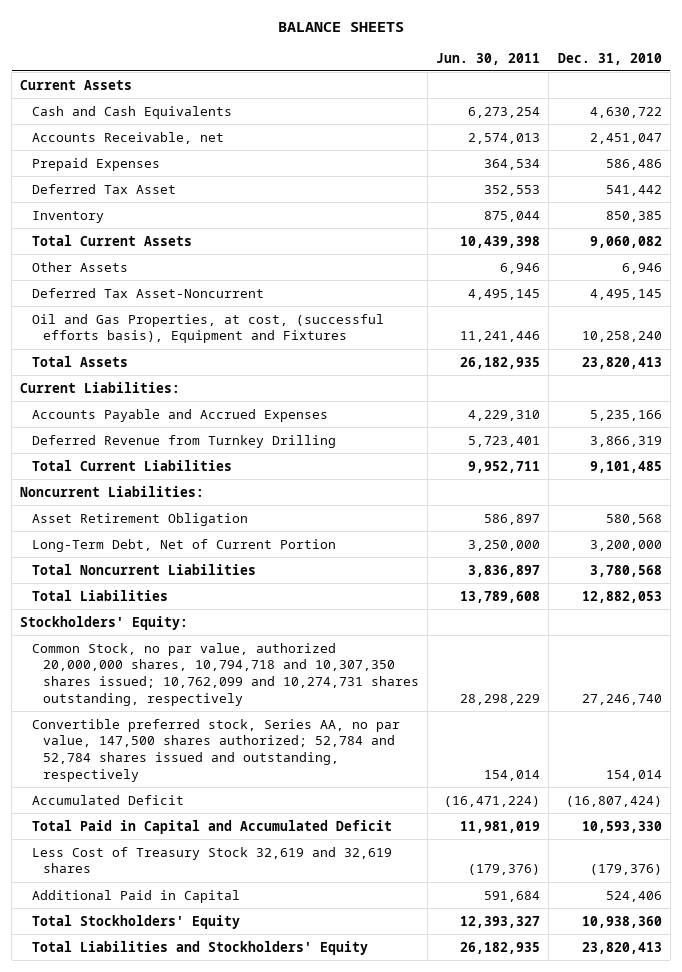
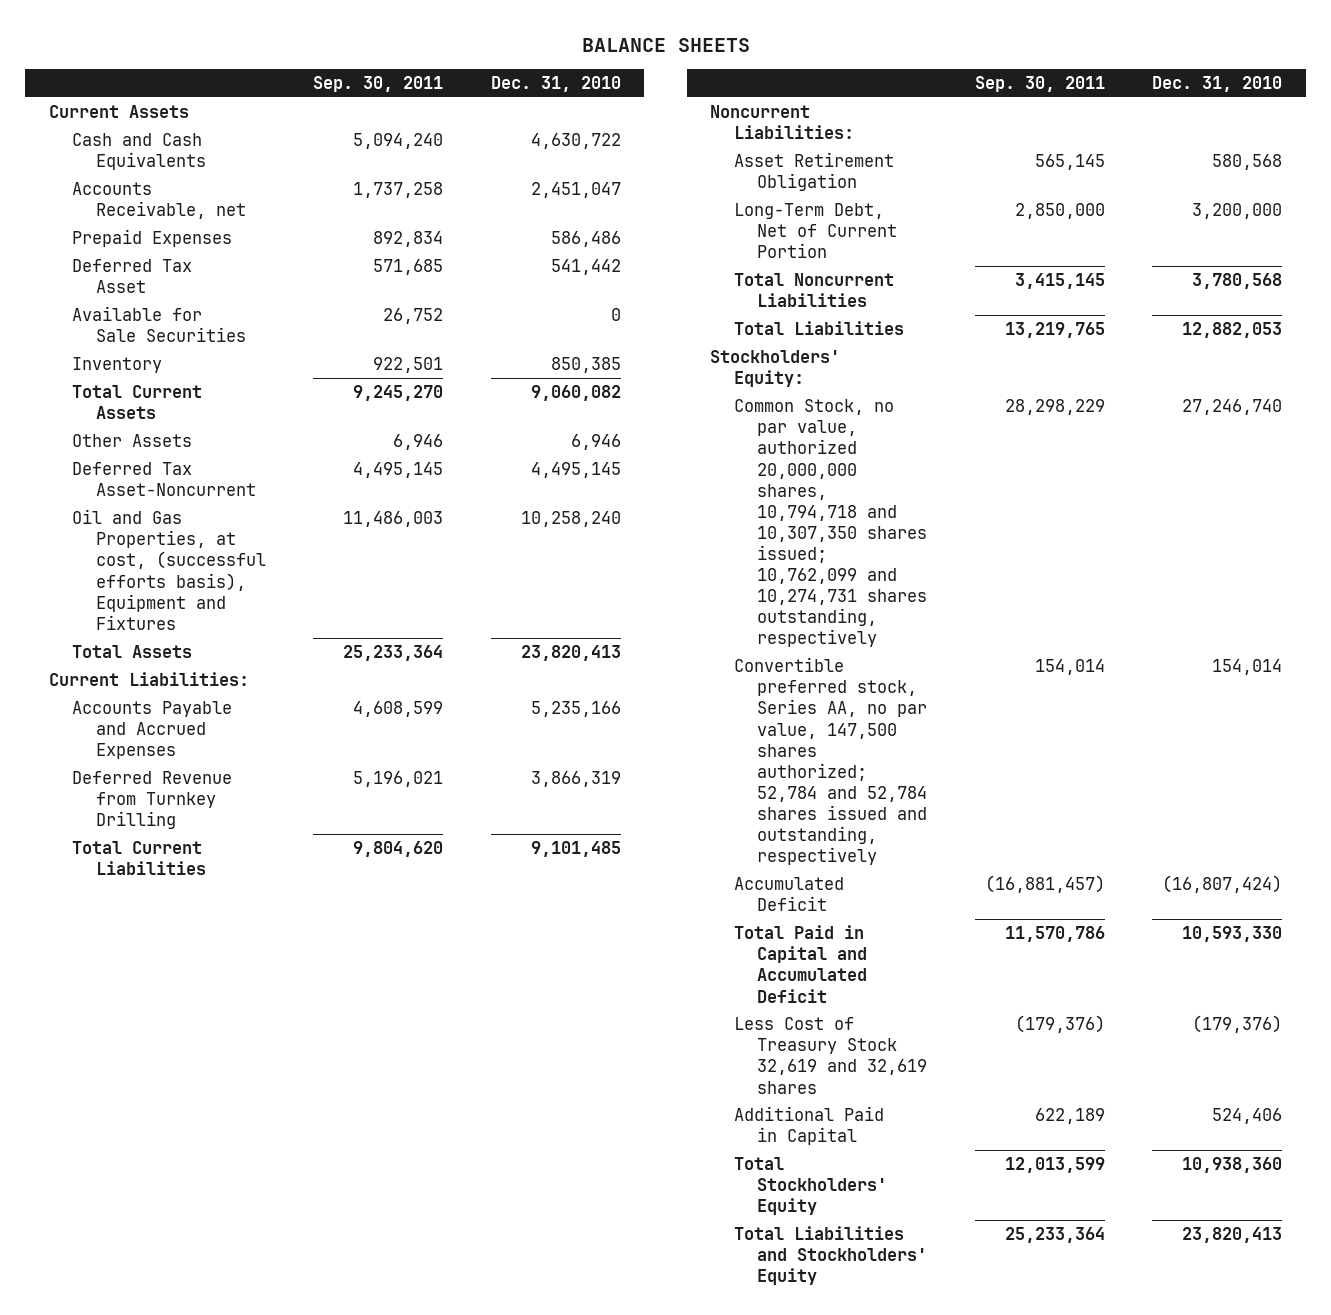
- | Jun. 30, 2011 | Dec. 31, 2010
+ | Sep. 30, 2011 | Dec. 31, 2010
+ Available for Sale Securities | 26,752 | 0

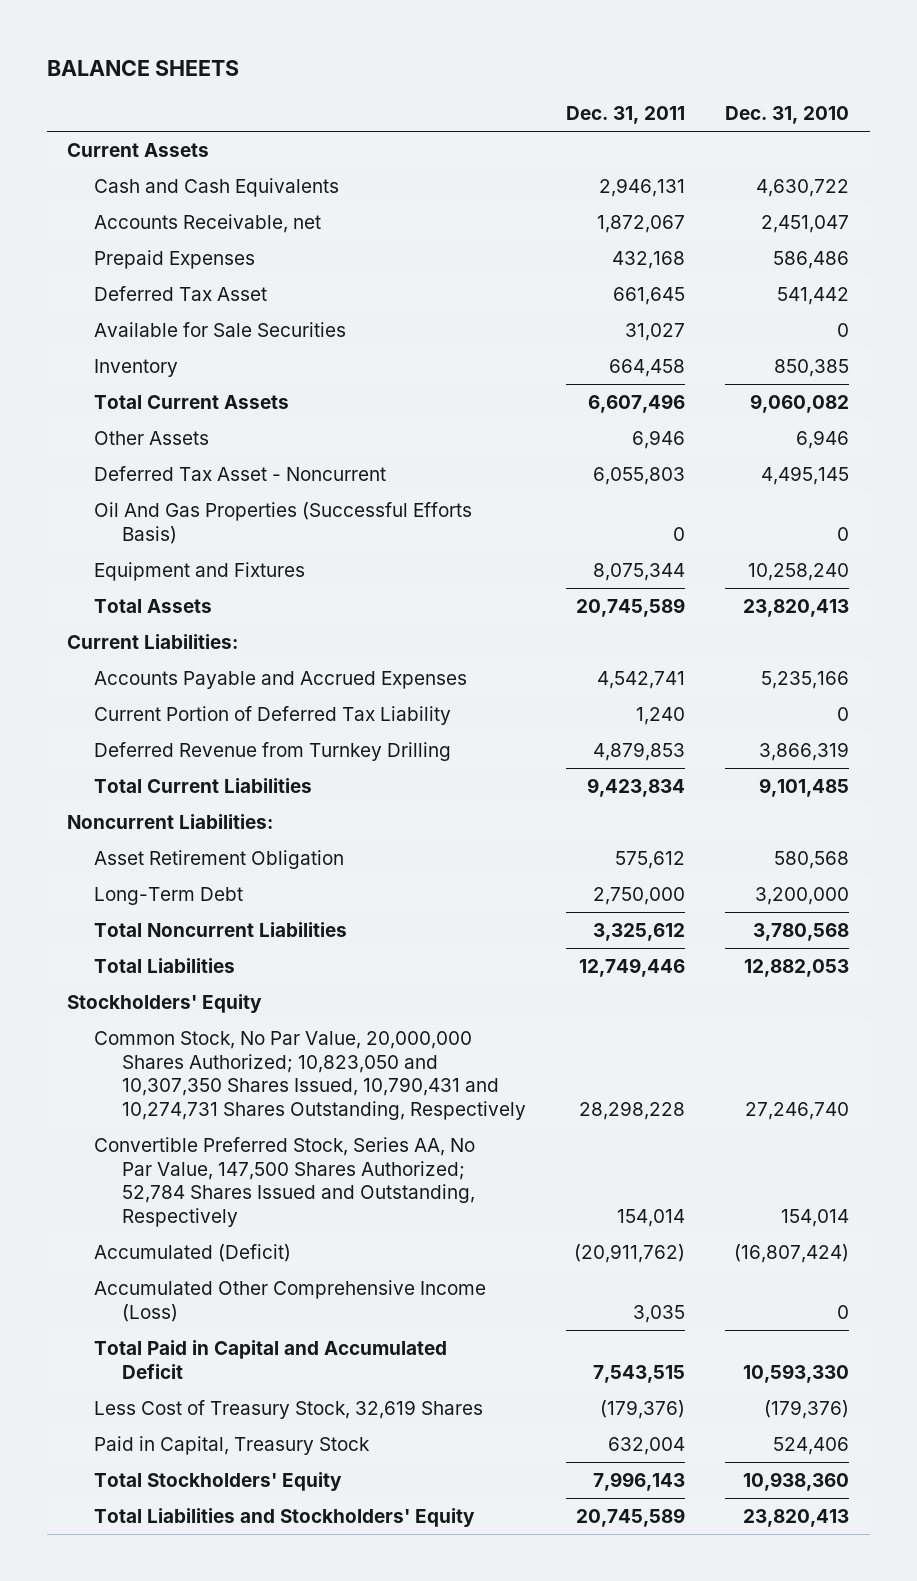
- | Sep. 30, 2011 | Dec. 31, 2010
+ | Dec. 31, 2011 | Dec. 31, 2010
- Deferred Tax Asset-Noncurrent | 4,495,145 | 4,495,145
- Oil and Gas Properties, at cost, (successful efforts basis), Equipment and Fixtures | 11,486,003 | 10,258,240
+ Deferred Tax Asset - Noncurrent | 6,055,803 | 4,495,145
+ Oil And Gas Properties (Successful Efforts Basis) | 0 | 0
+ Equipment and Fixtures | 8,075,344 | 10,258,240
+ Current Portion of Deferred Tax Liability | 1,240 | 0
- Long-Term Debt, Net of Current Portion | 2,850,000 | 3,200,000
+ Long-Term Debt | 2,750,000 | 3,200,000
- Stockholders' Equity:
- Common Stock, no par value, authorized 20,000,000 shares, 10,794,718 and 10,307,350 shares issued; 10,762,099 and 10,274,731 shares outstanding, respectively | 28,298,229 | 27,246,740
- Convertible preferred stock, Series AA, no par value, 147,500 shares authorized; 52,784 and 52,784 shares issued and outstanding, respectively | 154,014 | 154,014
- Accumulated Deficit | (16,881,457) | (16,807,424)
+ Stockholders' Equity
+ Common Stock, No Par Value, 20,000,000 Shares Authorized; 10,823,050 and 10,307,350 Shares Issued, 10,790,431 and 10,274,731 Shares Outstanding, Respectively | 28,298,228 | 27,246,740
+ Convertible Preferred Stock, Series AA, No Par Value, 147,500 Shares Authorized; 52,784 Shares Issued and Outstanding, Respectively | 154,014 | 154,014
+ Accumulated (Deficit) | (20,911,762) | (16,807,424)
+ Accumulated Other Comprehensive Income (Loss) | 3,035 | 0
- Less Cost of Treasury Stock 32,619 and 32,619 shares | (179,376) | (179,376)
- Additional Paid in Capital | 622,189 | 524,406
+ Less Cost of Treasury Stock, 32,619 Shares | (179,376) | (179,376)
+ Paid in Capital, Treasury Stock | 632,004 | 524,406

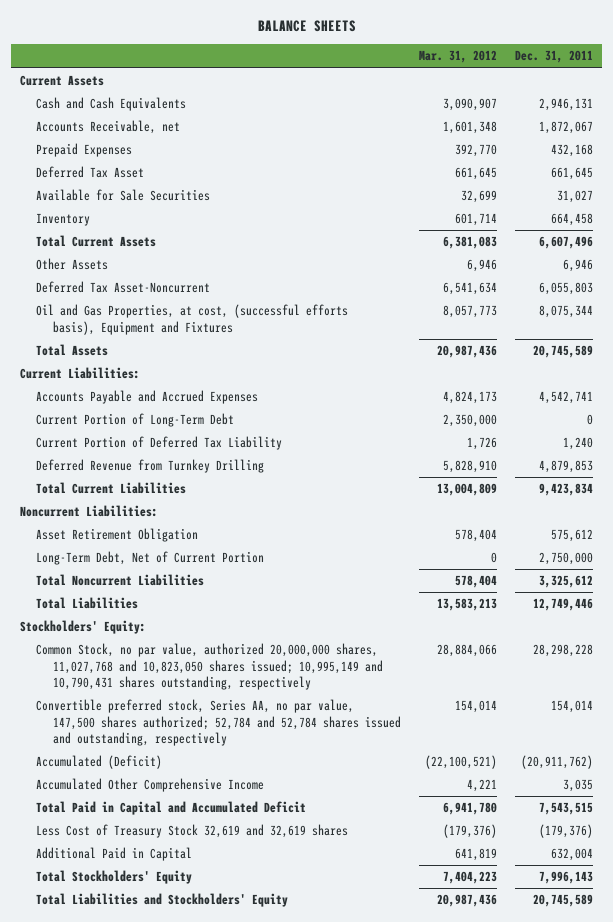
- | Dec. 31, 2011 | Dec. 31, 2010
+ | Mar. 31, 2012 | Dec. 31, 2011
- Deferred Tax Asset - Noncurrent | 6,055,803 | 4,495,145
- Oil And Gas Properties (Successful Efforts Basis) | 0 | 0
- Equipment and Fixtures | 8,075,344 | 10,258,240
+ Deferred Tax Asset-Noncurrent | 6,541,634 | 6,055,803
+ Oil and Gas Properties, at cost, (successful efforts basis), Equipment and Fixtures | 8,057,773 | 8,075,344
+ Current Portion of Long-Term Debt | 2,350,000 | 0
- Long-Term Debt | 2,750,000 | 3,200,000
+ Long-Term Debt, Net of Current Portion | 0 | 2,750,000
- Stockholders' Equity
- Common Stock, No Par Value, 20,000,000 Shares Authorized; 10,823,050 and 10,307,350 Shares Issued, 10,790,431 and 10,274,731 Shares Outstanding, Respectively | 28,298,228 | 27,246,740
- Convertible Preferred Stock, Series AA, No Par Value, 147,500 Shares Authorized; 52,784 Shares Issued and Outstanding, Respectively | 154,014 | 154,014
+ Stockholders' Equity:
+ Common Stock, no par value, authorized 20,000,000 shares, 11,027,768 and 10,823,050 shares issued; 10,995,149 and 10,790,431 shares outstanding, respectively | 28,884,066 | 28,298,228
+ Convertible preferred stock, Series AA, no par value, 147,500 shares authorized; 52,784 and 52,784 shares issued and outstanding, respectively | 154,014 | 154,014
- Accumulated Other Comprehensive Income (Loss) | 3,035 | 0
+ Accumulated Other Comprehensive Income | 4,221 | 3,035
- Less Cost of Treasury Stock, 32,619 Shares | (179,376) | (179,376)
- Paid in Capital, Treasury Stock | 632,004 | 524,406
+ Less Cost of Treasury Stock 32,619 and 32,619 shares | (179,376) | (179,376)
+ Additional Paid in Capital | 641,819 | 632,004

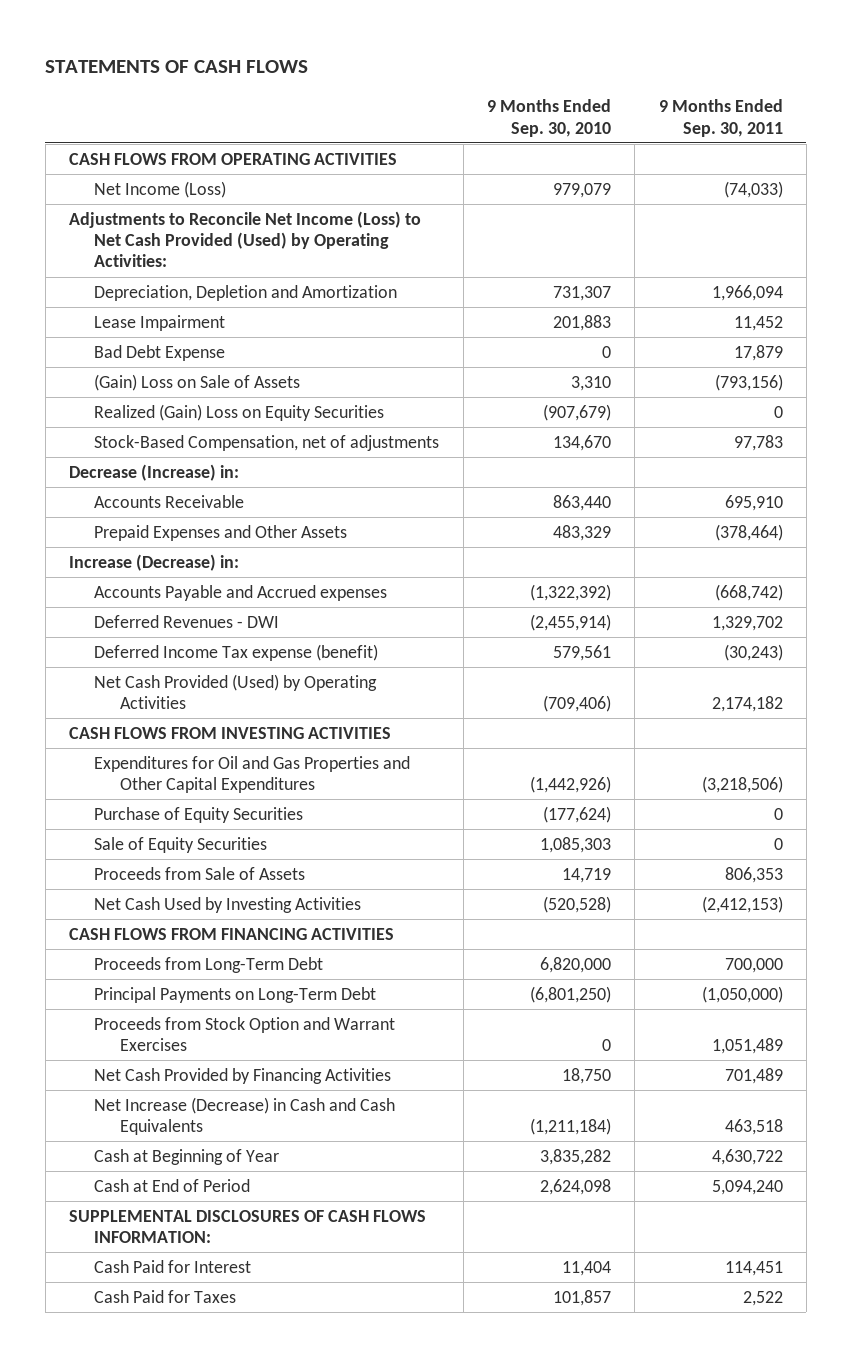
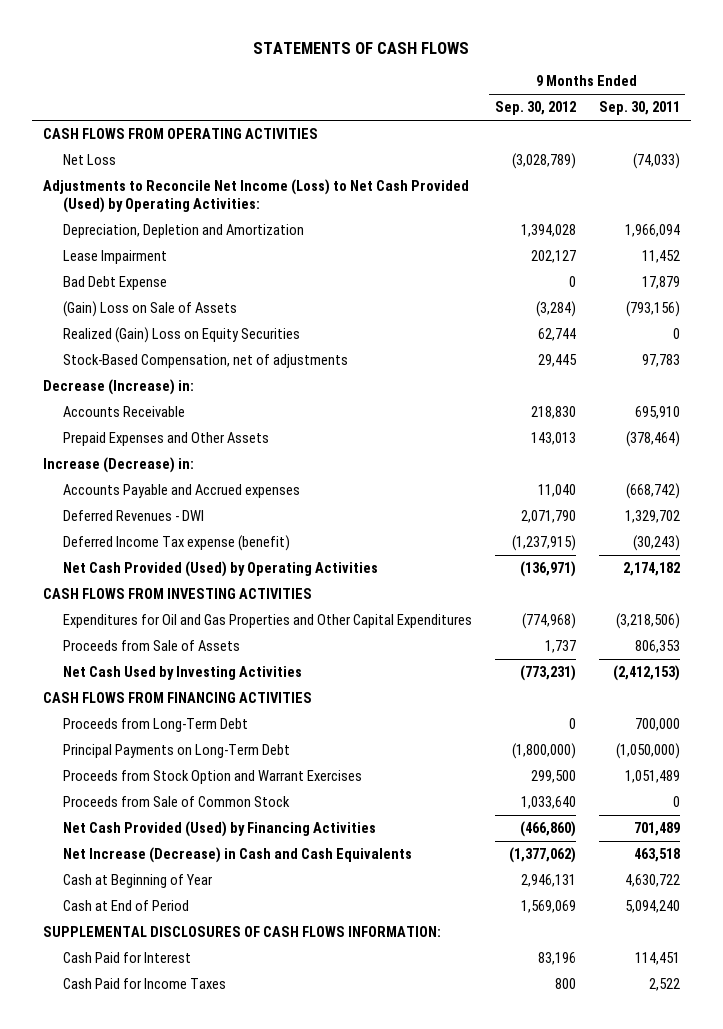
- | 9 Months Ended Sep. 30, 2010 | 9 Months Ended Sep. 30, 2011
+ | 9 Months Ended Sep. 30, 2012 | 9 Months Ended Sep. 30, 2011
- Net Income (Loss) | 979,079 | (74,033)
+ Net Loss | (3,028,789) | (74,033)
- Purchase of Equity Securities | (177,624) | 0
- Sale of Equity Securities | 1,085,303 | 0
- Net Cash Provided by Financing Activities | 18,750 | 701,489
+ Proceeds from Sale of Common Stock | 1,033,640 | 0
+ Net Cash Provided (Used) by Financing Activities | (466,860) | 701,489
- Cash Paid for Taxes | 101,857 | 2,522
+ Cash Paid for Income Taxes | 800 | 2,522

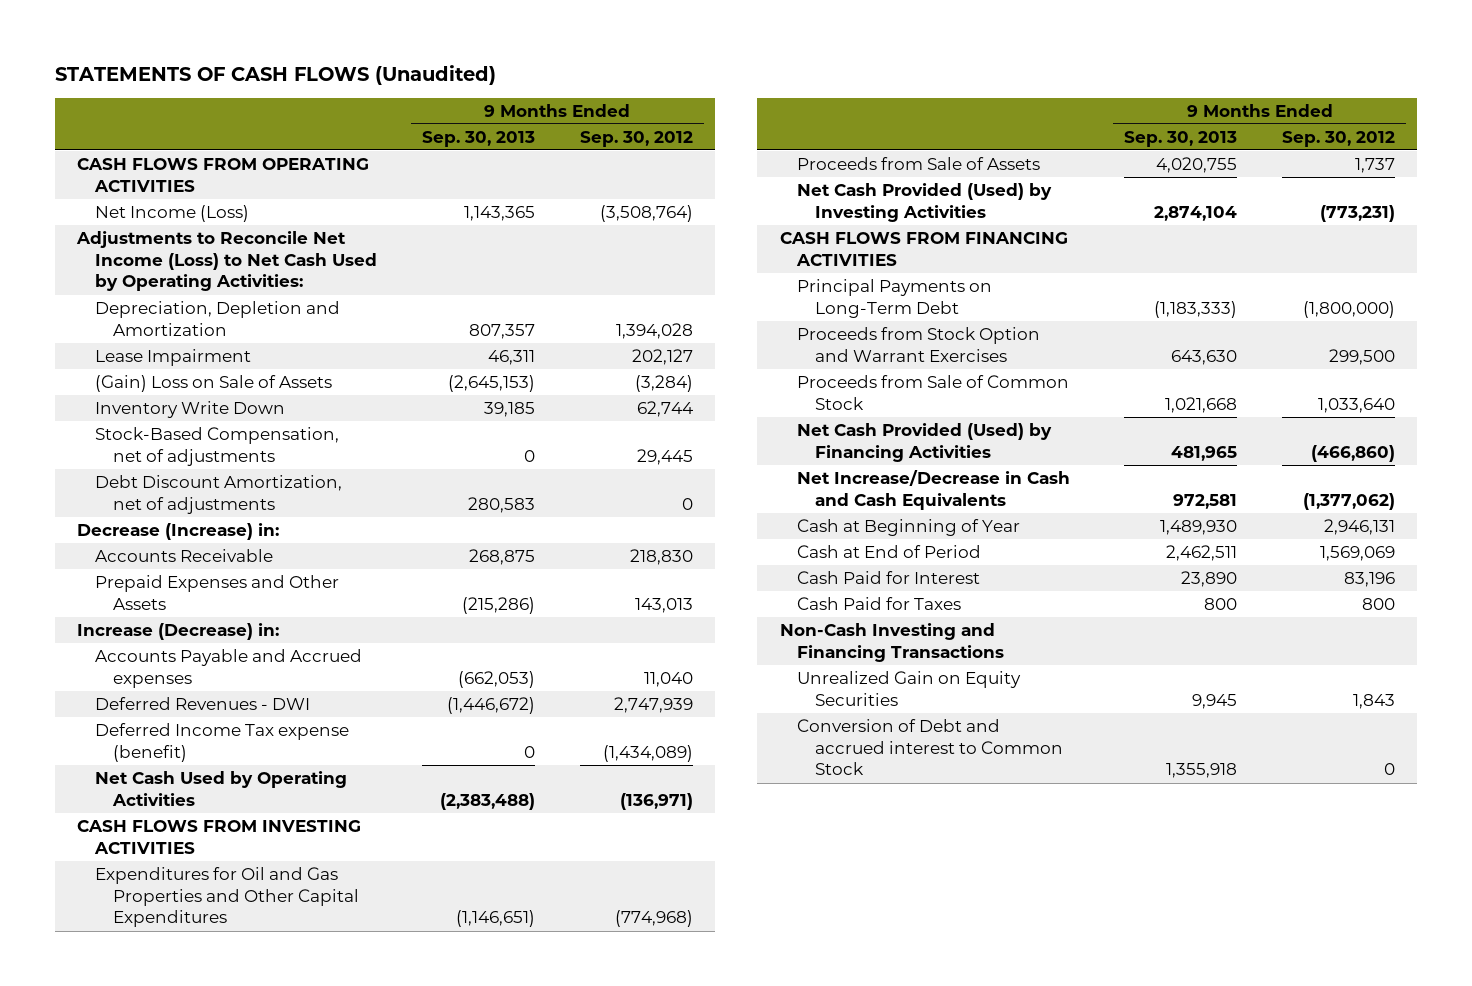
- STATEMENTS OF CASH FLOWS
+ STATEMENTS OF CASH FLOWS (Unaudited)
- | 9 Months Ended Sep. 30, 2012 | 9 Months Ended Sep. 30, 2011
+ | 9 Months Ended Sep. 30, 2013 | 9 Months Ended Sep. 30, 2012
- Net Loss | (3,028,789) | (74,033)
- Adjustments to Reconcile Net Income (Loss) to Net Cash Provided (Used) by Operating Activities:
+ Net Income (Loss) | 1,143,365 | (3,508,764)
+ Adjustments to Reconcile Net Income (Loss) to Net Cash Used by Operating Activities:
- Bad Debt Expense | 0 | 17,879
- Realized (Gain) Loss on Equity Securities | 62,744 | 0
+ Inventory Write Down | 39,185 | 62,744
+ Debt Discount Amortization, net of adjustments | 280,583 | 0
- Deferred Revenues - DWI | 2,071,790 | 1,329,702
- Deferred Income Tax expense (benefit) | (1,237,915) | (30,243)
- Net Cash Provided (Used) by Operating Activities | (136,971) | 2,174,182
+ Deferred Revenues - DWI | (1,446,672) | 2,747,939
+ Deferred Income Tax expense (benefit) | 0 | (1,434,089)
+ Net Cash Used by Operating Activities | (2,383,488) | (136,971)
- Net Cash Used by Investing Activities | (773,231) | (2,412,153)
+ Net Cash Provided (Used) by Investing Activities | 2,874,104 | (773,231)
- Proceeds from Long-Term Debt | 0 | 700,000
- Net Increase (Decrease) in Cash and Cash Equivalents | (1,377,062) | 463,518
+ Net Increase/Decrease in Cash and Cash Equivalents | 972,581 | (1,377,062)
- SUPPLEMENTAL DISCLOSURES OF CASH FLOWS INFORMATION:
- Cash Paid for Income Taxes | 800 | 2,522
+ Cash Paid for Taxes | 800 | 800
+ Non-Cash Investing and Financing Transactions
+ Unrealized Gain on Equity Securities | 9,945 | 1,843
+ Conversion of Debt and accrued interest to Common Stock | 1,355,918 | 0

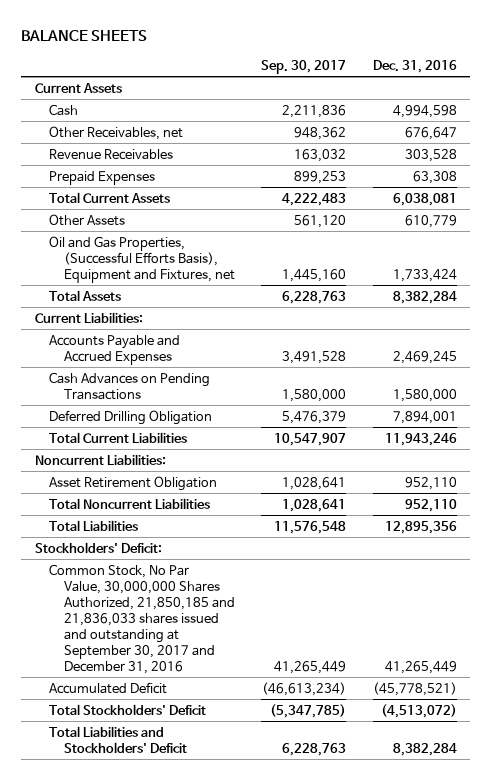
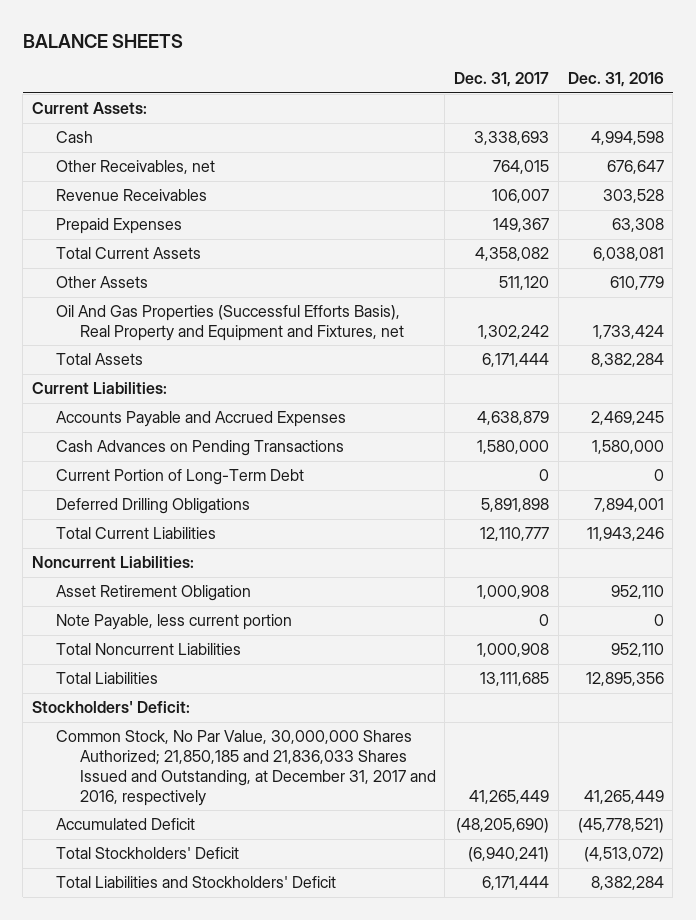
- | Sep. 30, 2017 | Dec. 31, 2016
+ | Dec. 31, 2017 | Dec. 31, 2016
- Current Assets
+ Current Assets:
- Oil and Gas Properties, (Successful Efforts Basis), Equipment and Fixtures, net | 1,445,160 | 1,733,424
+ Oil And Gas Properties (Successful Efforts Basis), Real Property and Equipment and Fixtures, net | 1,302,242 | 1,733,424
- Deferred Drilling Obligation | 5,476,379 | 7,894,001
+ Current Portion of Long-Term Debt | 0 | 0
+ Deferred Drilling Obligations | 5,891,898 | 7,894,001
+ Note Payable, less current portion | 0 | 0
- Common Stock, No Par Value, 30,000,000 Shares Authorized, 21,850,185 and 21,836,033 shares issued and outstanding at September 30, 2017 and December 31, 2016 | 41,265,449 | 41,265,449
+ Common Stock, No Par Value, 30,000,000 Shares Authorized; 21,850,185 and 21,836,033 Shares Issued and Outstanding, at December 31, 2017 and 2016, respectively | 41,265,449 | 41,265,449

